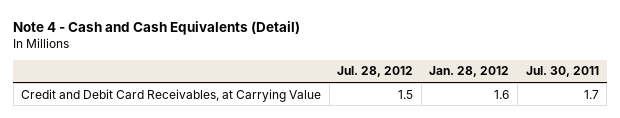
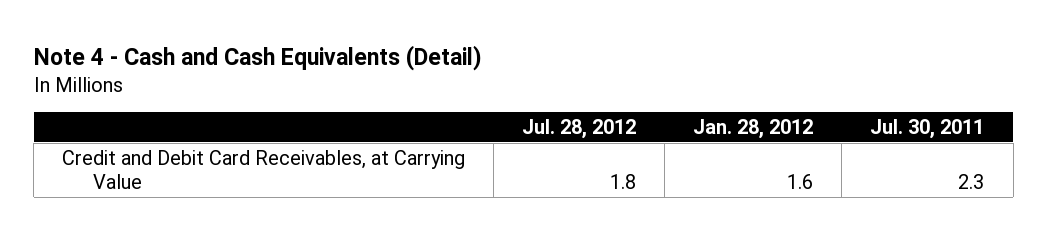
- Credit and Debit Card Receivables, at Carrying Value | 1.5 | 1.6 | 1.7
+ Credit and Debit Card Receivables, at Carrying Value | 1.8 | 1.6 | 2.3

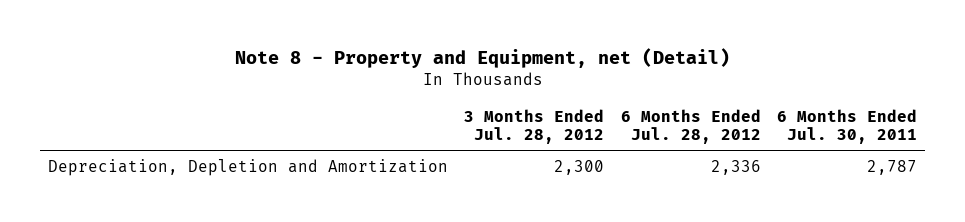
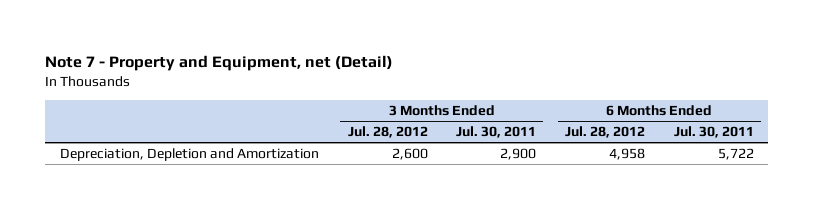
- Note 8 - Property and Equipment, net (Detail)
+ Note 7 - Property and Equipment, net (Detail)
- | 3 Months Ended Jul. 28, 2012 | 6 Months Ended Jul. 28, 2012 | 6 Months Ended Jul. 30, 2011
+ | 3 Months Ended Jul. 28, 2012 | 3 Months Ended Jul. 30, 2011 | 6 Months Ended Jul. 28, 2012 | 6 Months Ended Jul. 30, 2011
- Depreciation, Depletion and Amortization | 2,300 | 2,336 | 2,787
+ Depreciation, Depletion and Amortization | 2,600 | 2,900 | 4,958 | 5,722

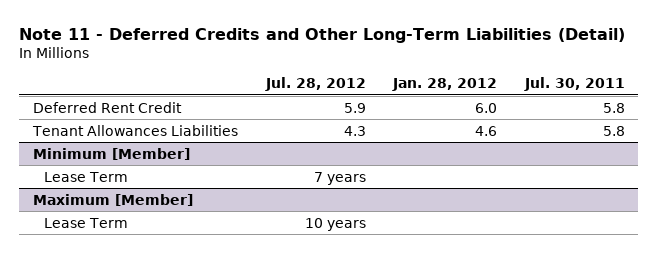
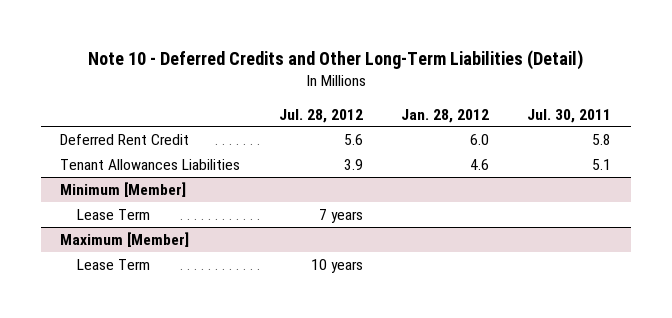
- Note 11 - Deferred Credits and Other Long-Term Liabilities (Detail)
+ Note 10 - Deferred Credits and Other Long-Term Liabilities (Detail)
- Deferred Rent Credit | 5.9 | 6.0 | 5.8
- Tenant Allowances Liabilities | 4.3 | 4.6 | 5.8
+ Deferred Rent Credit | 5.6 | 6.0 | 5.8
+ Tenant Allowances Liabilities | 3.9 | 4.6 | 5.1

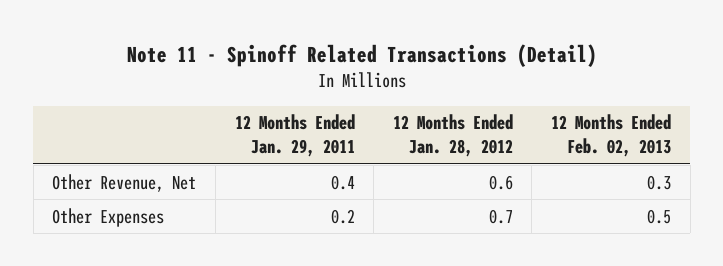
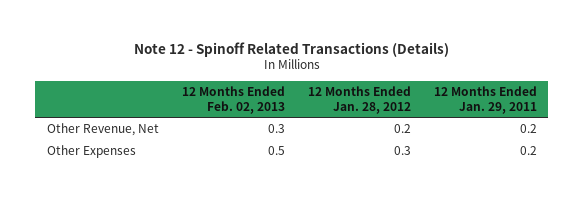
- Note 11 - Spinoff Related Transactions (Detail)
+ Note 12 - Spinoff Related Transactions (Details)
- | 12 Months Ended Jan. 29, 2011 | 12 Months Ended Jan. 28, 2012 | 12 Months Ended Feb. 02, 2013
+ | 12 Months Ended Feb. 02, 2013 | 12 Months Ended Jan. 28, 2012 | 12 Months Ended Jan. 29, 2011
- Other Revenue, Net | 0.4 | 0.6 | 0.3
- Other Expenses | 0.2 | 0.7 | 0.5
+ Other Revenue, Net | 0.3 | 0.2 | 0.2
+ Other Expenses | 0.5 | 0.3 | 0.2

